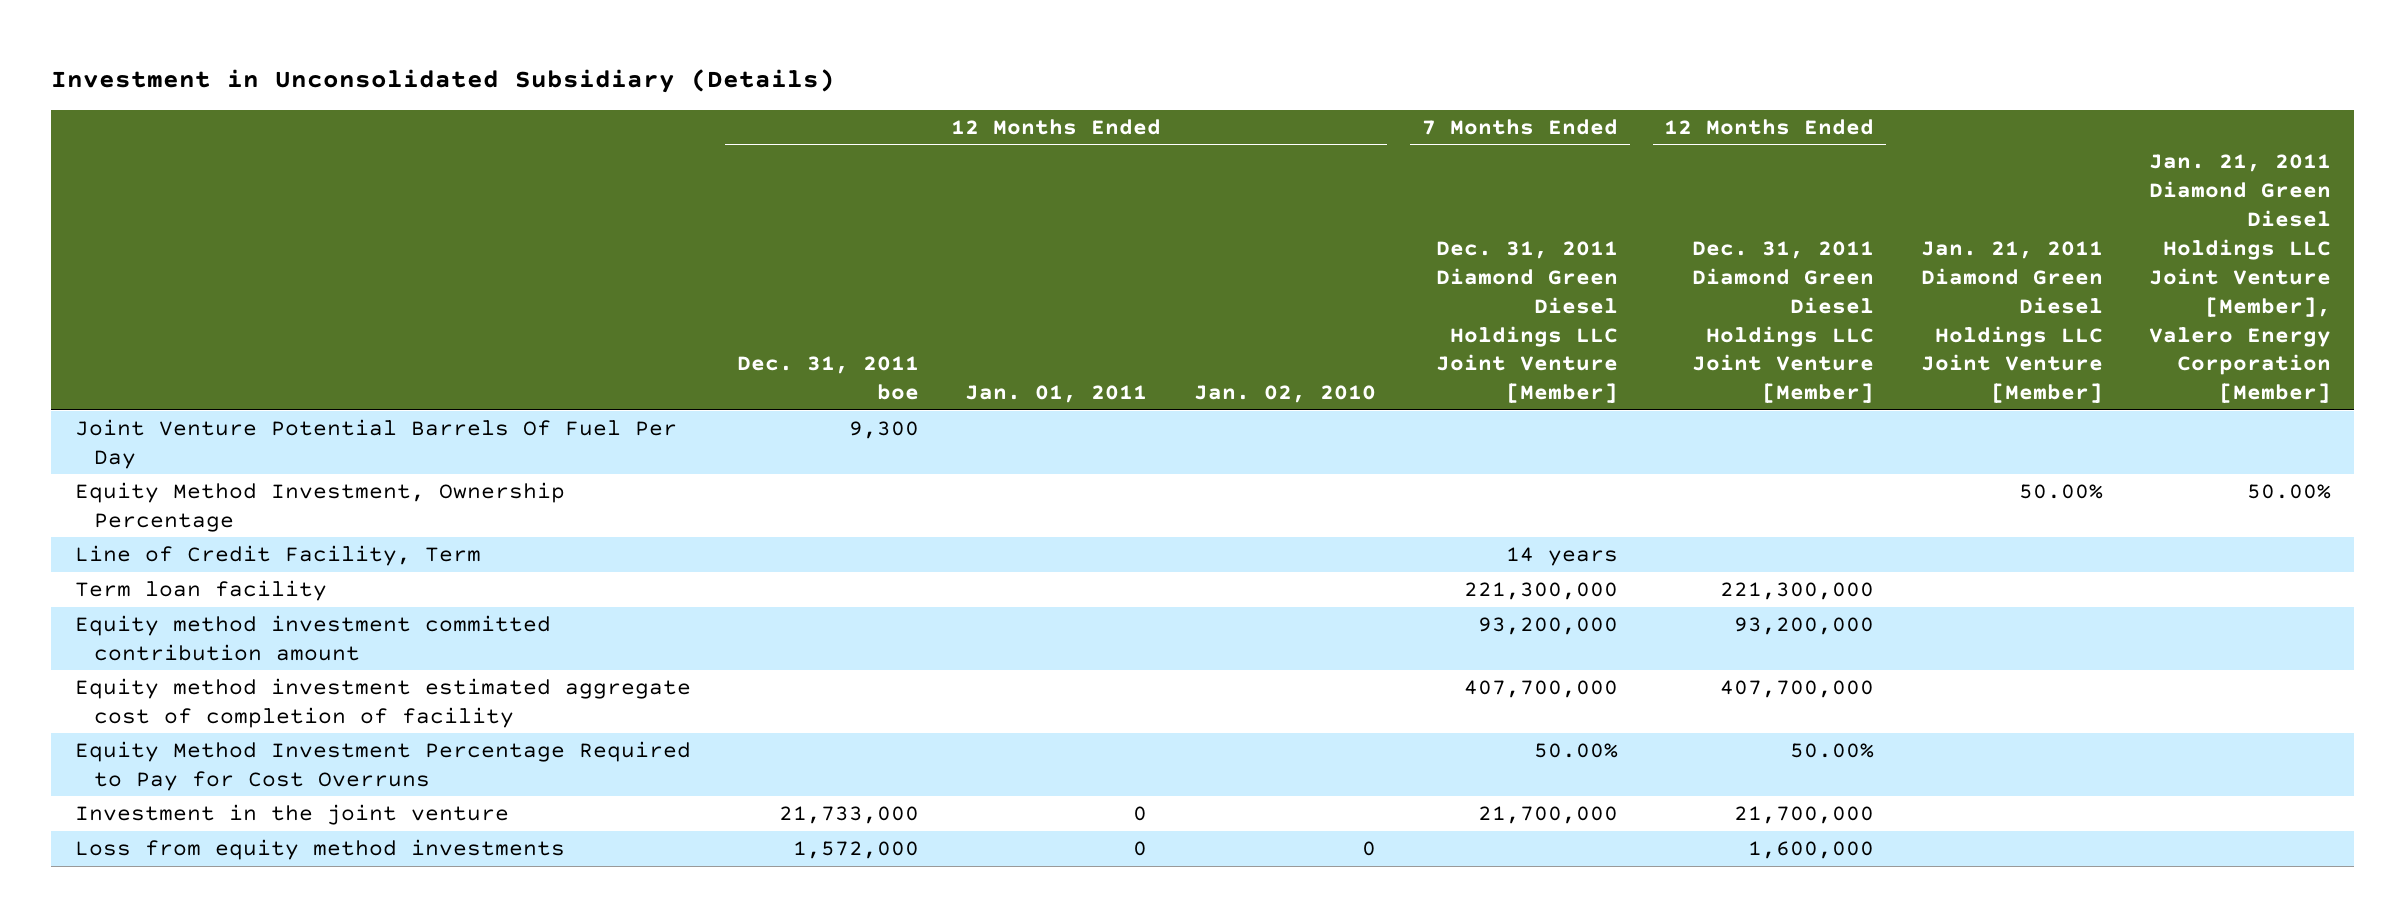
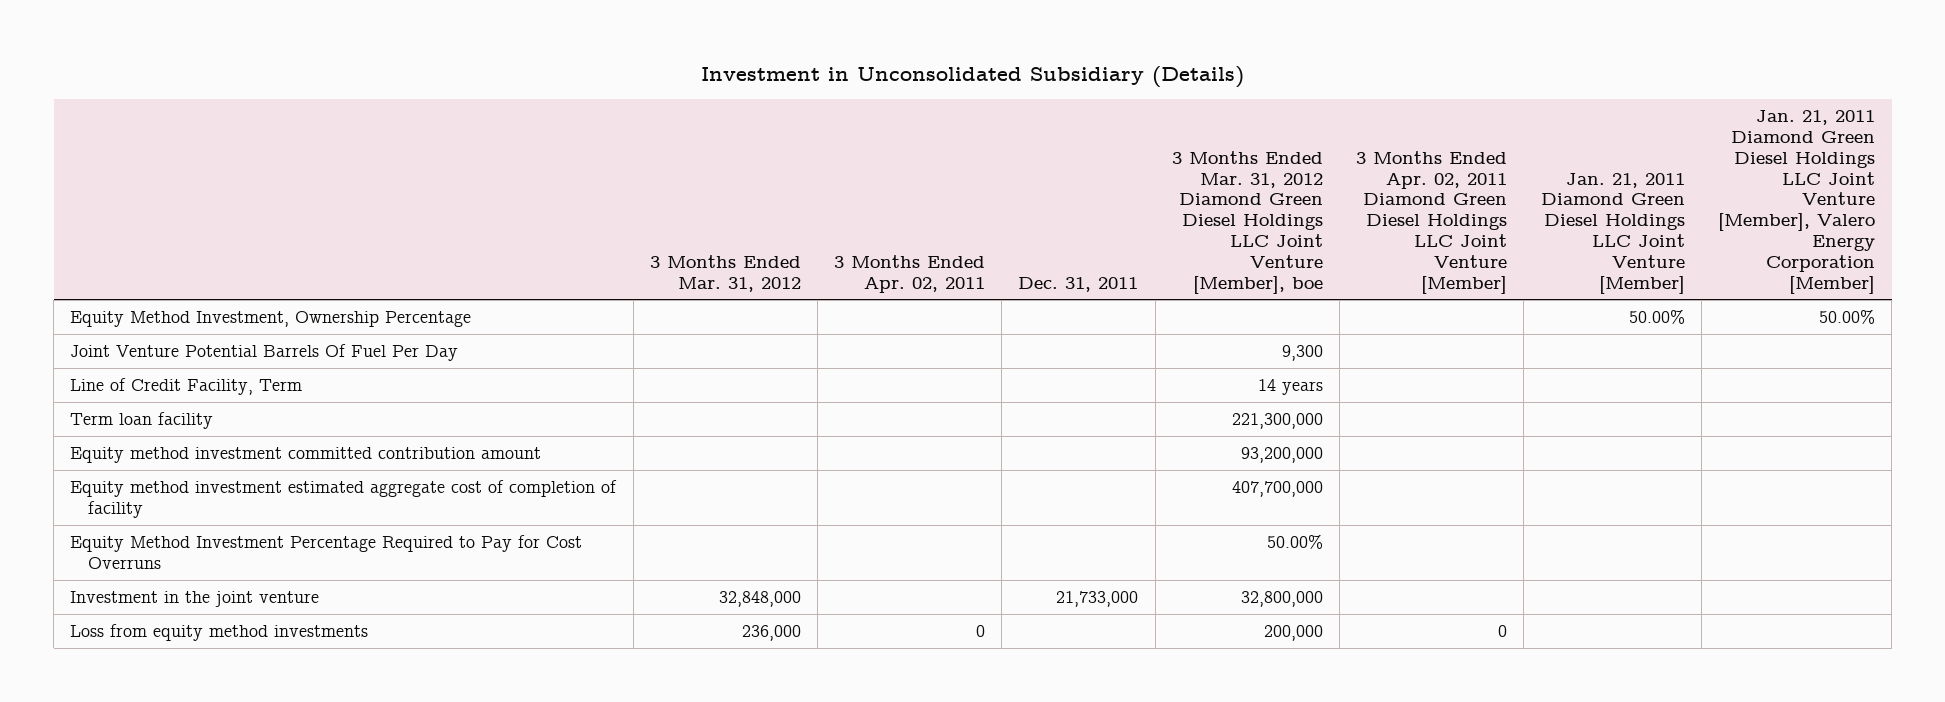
- | 12 Months Ended Dec. 31, 2011 boe | 12 Months Ended Jan. 01, 2011 | 12 Months Ended Jan. 02, 2010 | 7 Months Ended Dec. 31, 2011 Diamond Green Diesel Holdings LLC Joint Venture [Member] | 12 Months Ended Dec. 31, 2011 Diamond Green Diesel Holdings LLC Joint Venture [Member] | Jan. 21, 2011 Diamond Green Diesel Holdings LLC Joint Venture [Member] | Jan. 21, 2011 Diamond Green Diesel Holdings LLC Joint Venture [Member], Valero Energy Corporation [Member]
+ | 3 Months Ended Mar. 31, 2012 | 3 Months Ended Apr. 02, 2011 | Dec. 31, 2011 | 3 Months Ended Mar. 31, 2012 Diamond Green Diesel Holdings LLC Joint Venture [Member], boe | 3 Months Ended Apr. 02, 2011 Diamond Green Diesel Holdings LLC Joint Venture [Member] | Jan. 21, 2011 Diamond Green Diesel Holdings LLC Joint Venture [Member] | Jan. 21, 2011 Diamond Green Diesel Holdings LLC Joint Venture [Member], Valero Energy Corporation [Member]
moved down: Joint Venture Potential Barrels Of Fuel Per Day | | | | 9,300 | | |

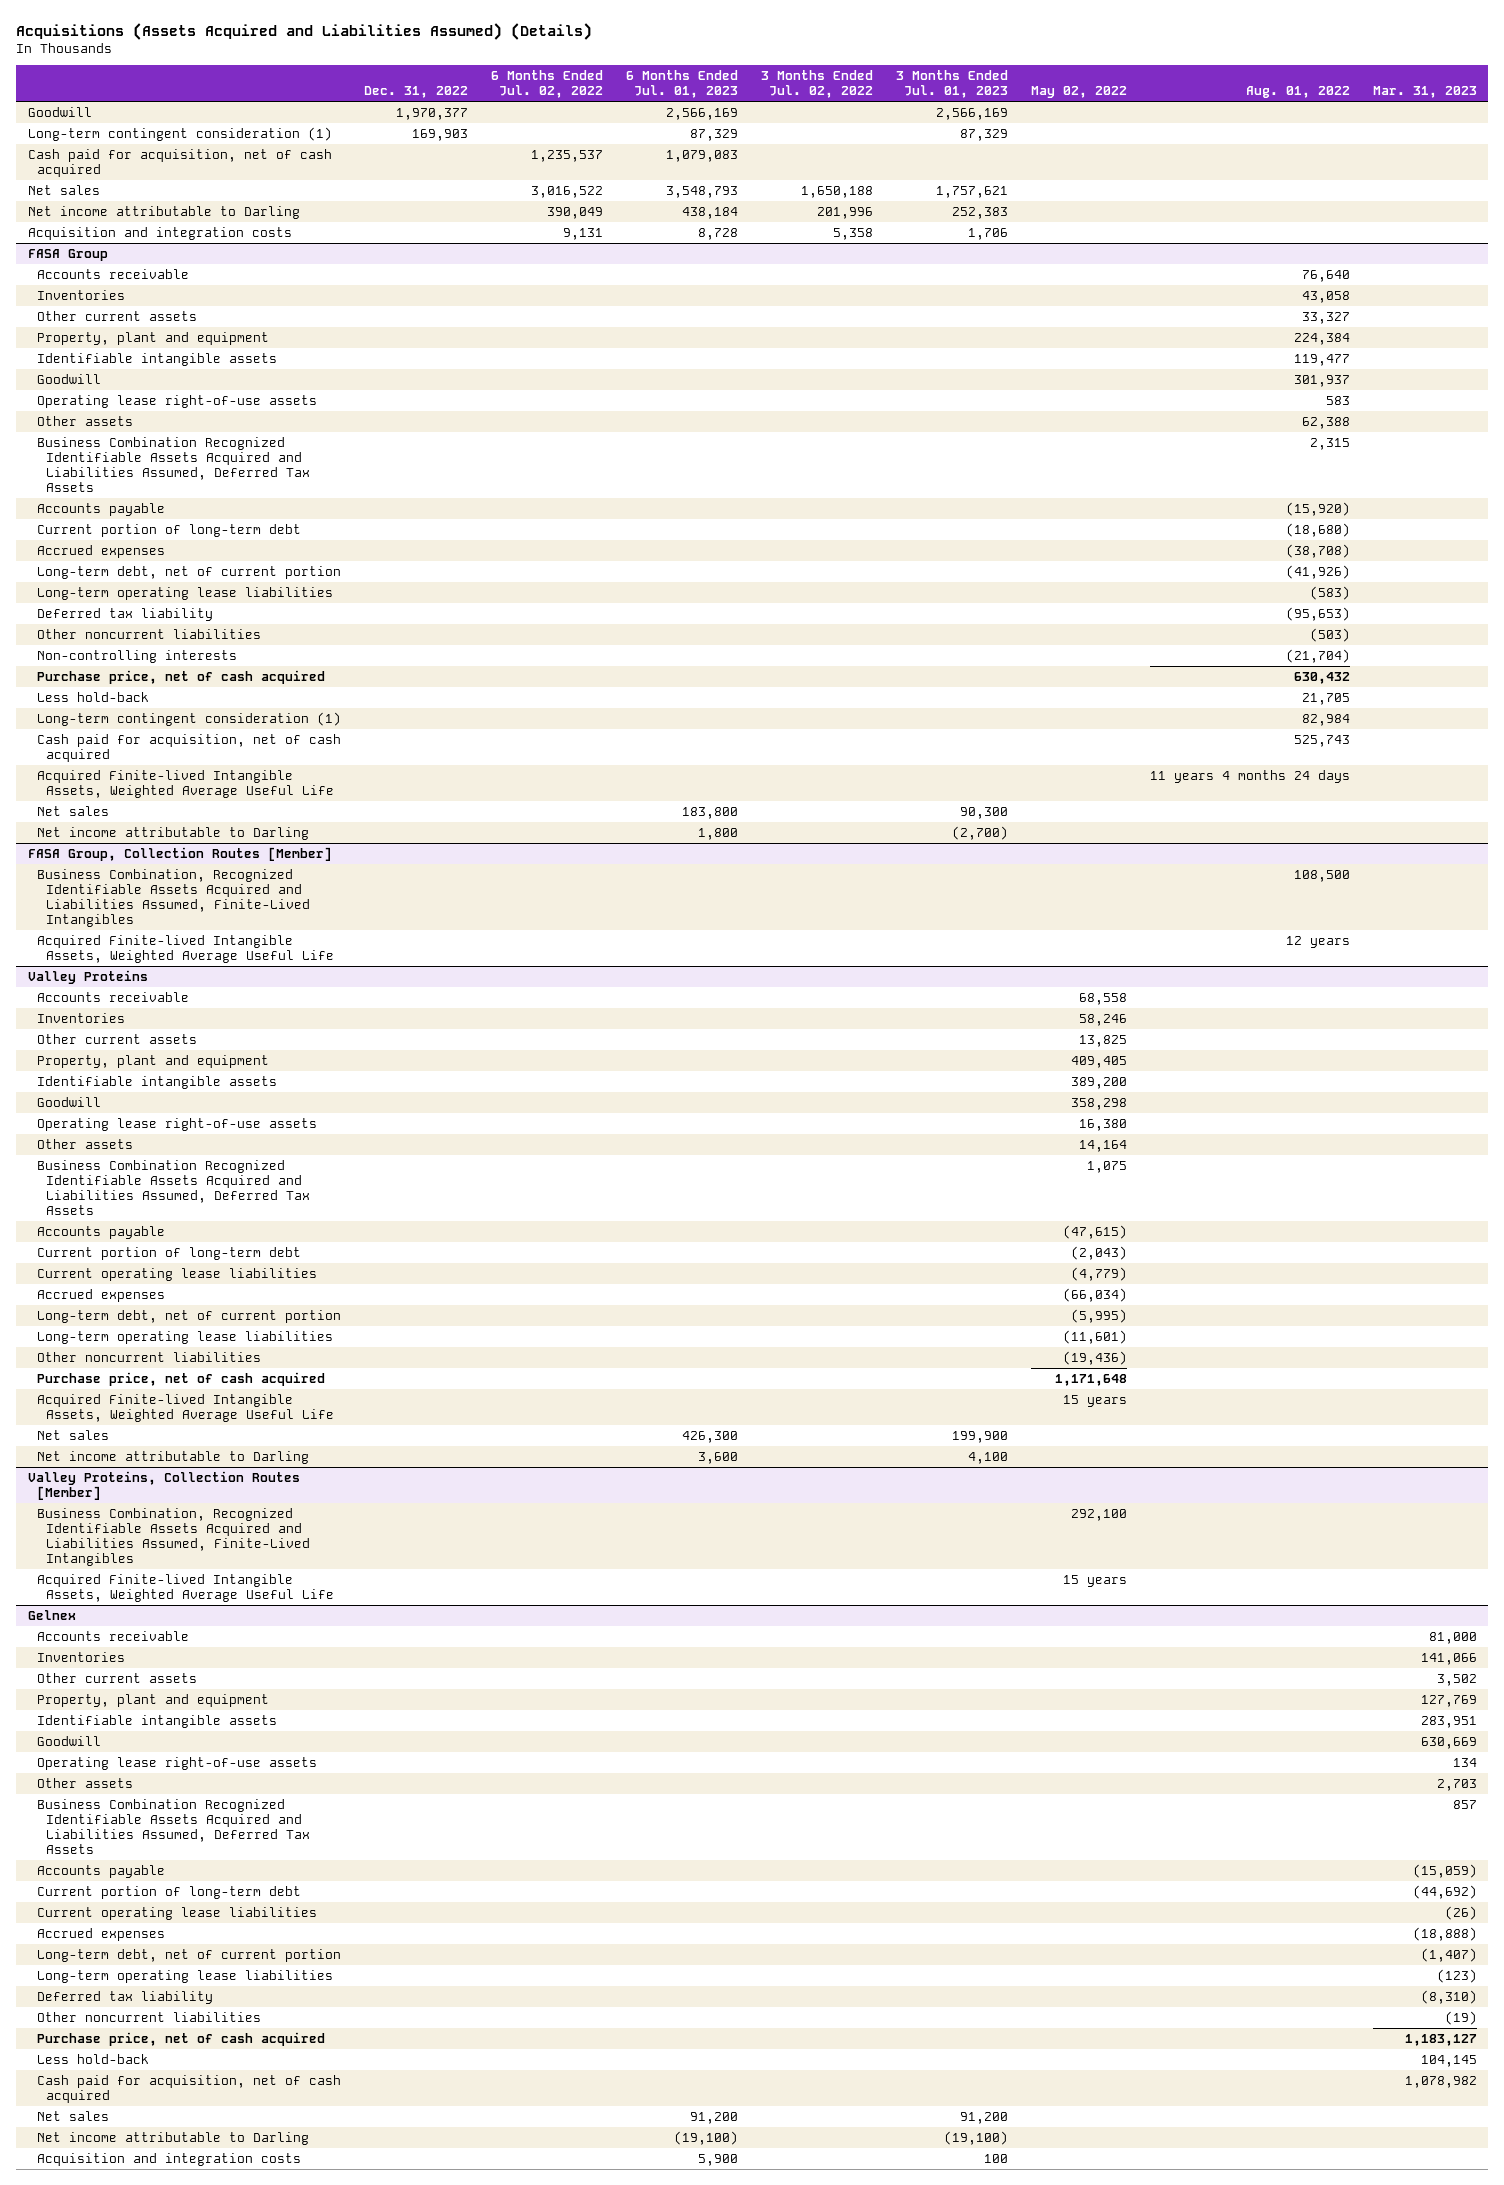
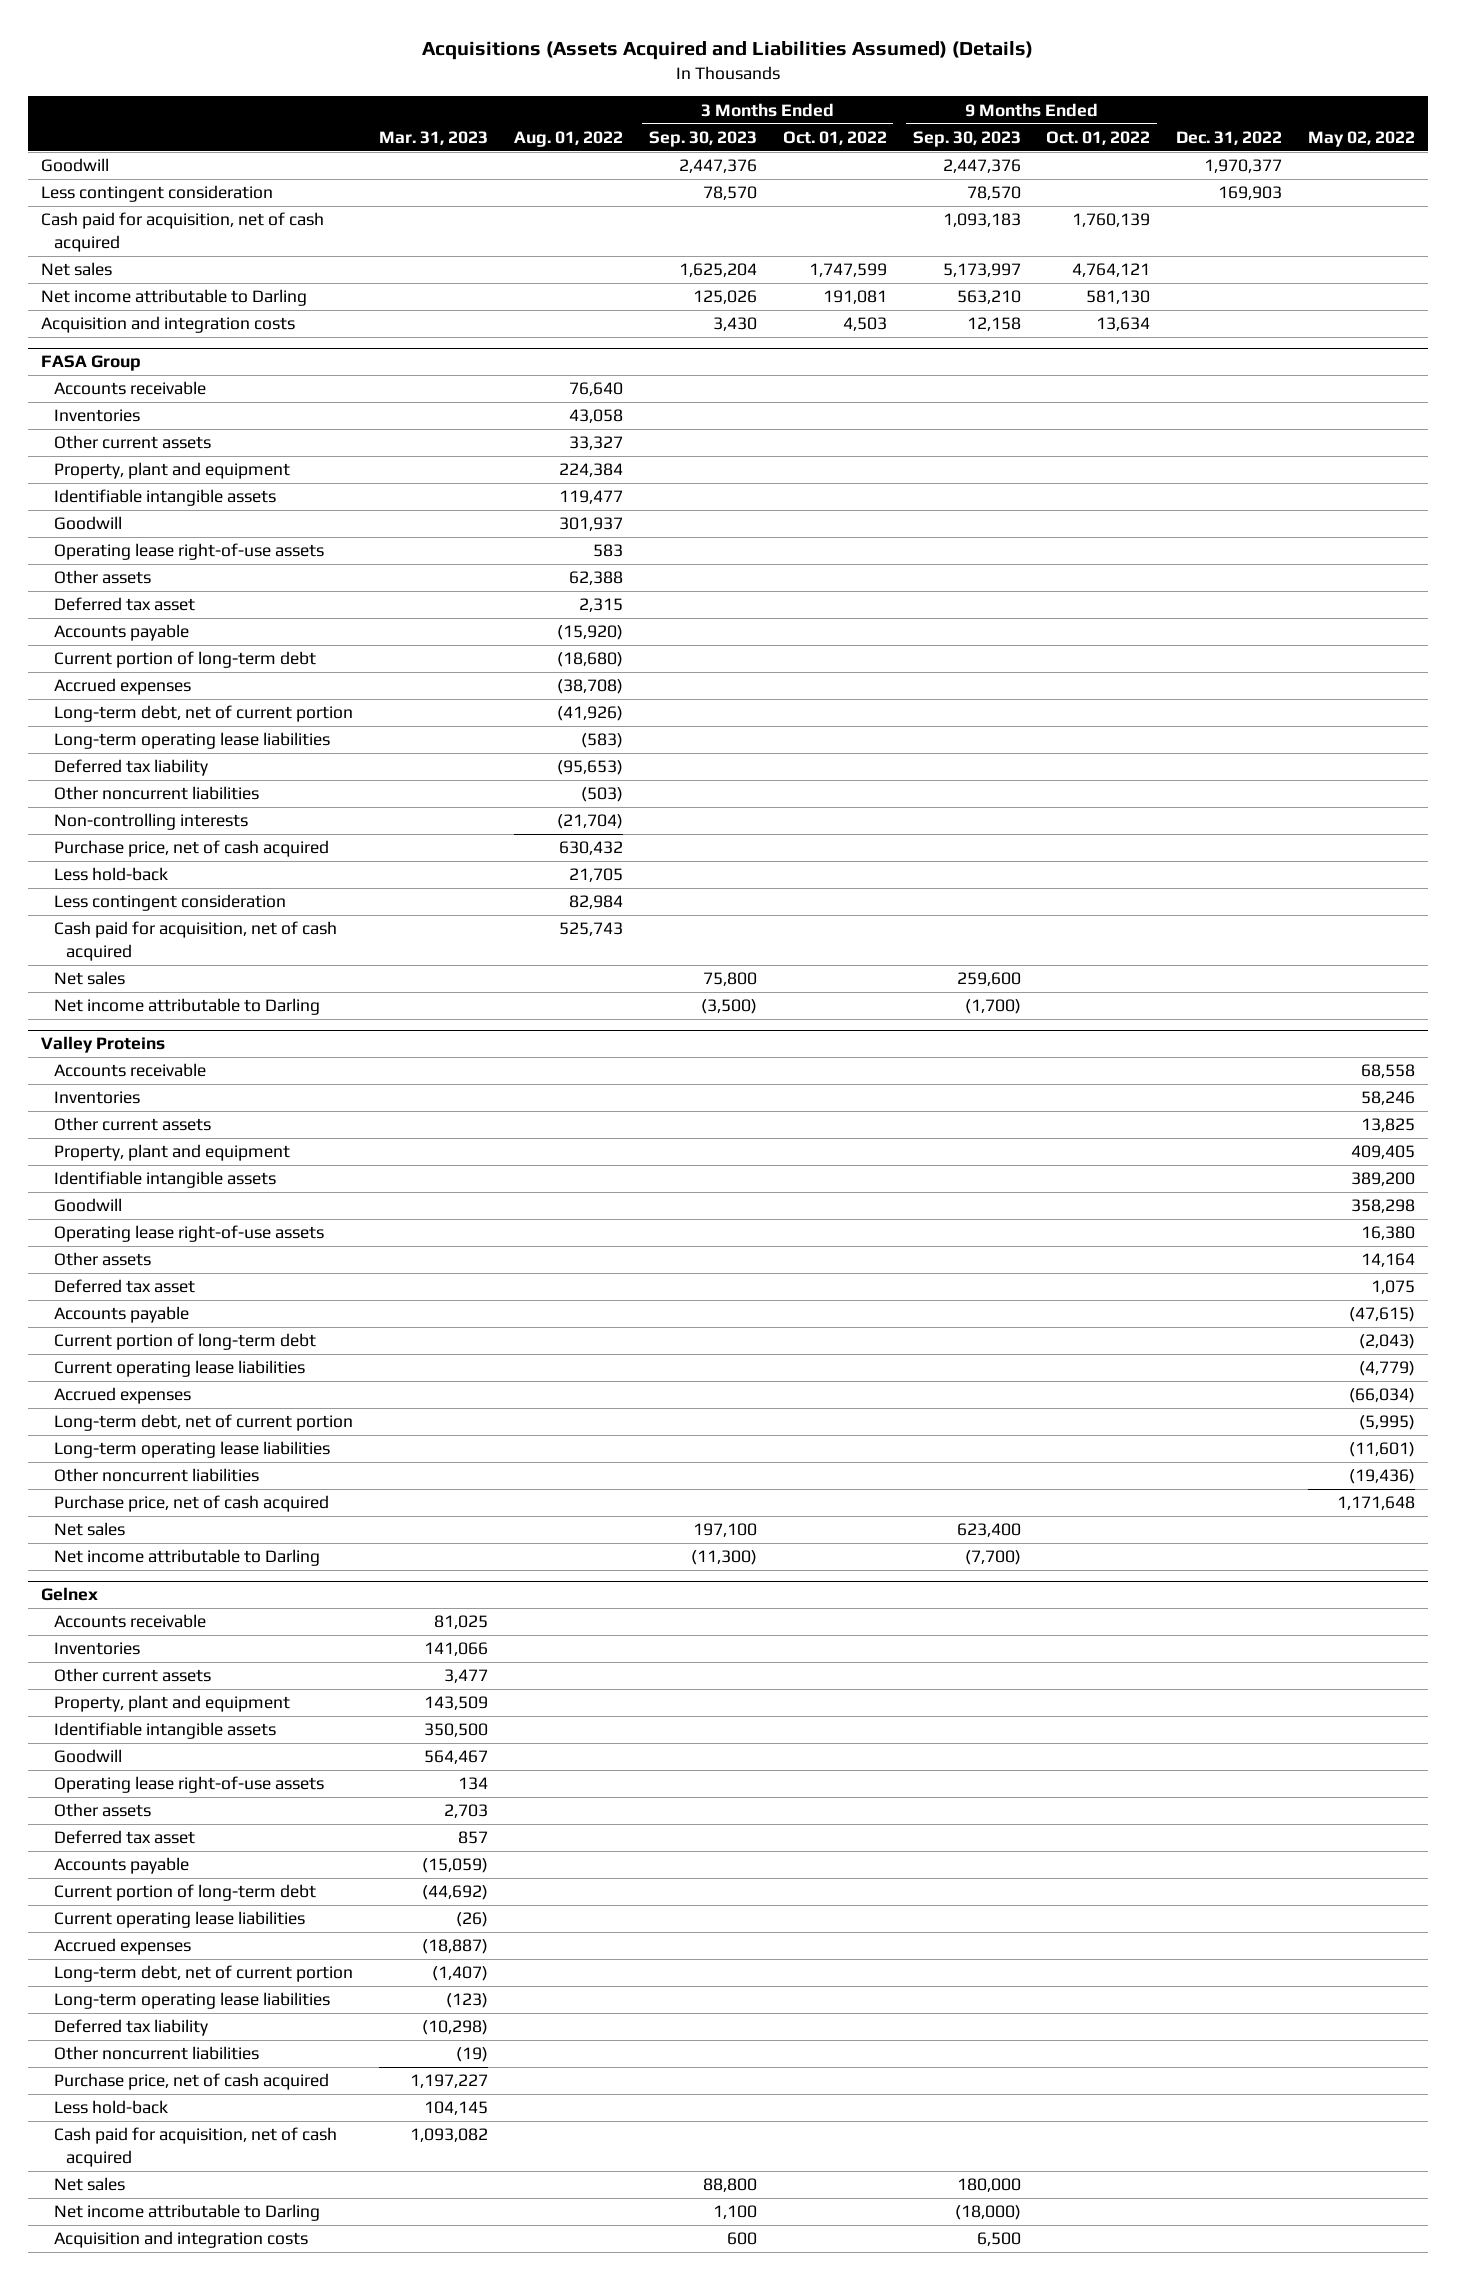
- | Dec. 31, 2022 | 6 Months Ended Jul. 02, 2022 | 6 Months Ended Jul. 01, 2023 | 3 Months Ended Jul. 02, 2022 | 3 Months Ended Jul. 01, 2023 | May 02, 2022 | Aug. 01, 2022 | Mar. 31, 2023
+ | Mar. 31, 2023 | Aug. 01, 2022 | 3 Months Ended Sep. 30, 2023 | 3 Months Ended Oct. 01, 2022 | 9 Months Ended Sep. 30, 2023 | 9 Months Ended Oct. 01, 2022 | Dec. 31, 2022 | May 02, 2022
- Long-term contingent consideration (1) | 169,903 | | 87,329 | | 87,329 | | |
+ Less contingent consideration | | | 78,570 | | 78,570 | | 169,903 |
@ FASA Group
- Business Combination Recognized Identifiable Assets Acquired and Liabilities Assumed, Deferred Tax Assets | | | | | | | 2,315 |
+ Deferred tax asset | | 2,315 | | | | | |
- Long-term contingent consideration (1) | | | | | | | 82,984 |
+ Less contingent consideration | | 82,984 | | | | | |
- Acquired Finite-lived Intangible Assets, Weighted Average Useful Life | | | | | | | 11 years 4 months 24 days |
- FASA Group, Collection Routes [Member]
- Business Combination, Recognized Identifiable Assets Acquired and Liabilities Assumed, Finite-Lived Intangibles | | | | | | | 108,500 |
- Acquired Finite-lived Intangible Assets, Weighted Average Useful Life | | | | | | | 12 years |
@ Valley Proteins
- Business Combination Recognized Identifiable Assets Acquired and Liabilities Assumed, Deferred Tax Assets | | | | | | 1,075 | |
+ Deferred tax asset | | | | | | | | 1,075
- Acquired Finite-lived Intangible Assets, Weighted Average Useful Life | | | | | | 15 years | |
- Valley Proteins, Collection Routes [Member]
- Business Combination, Recognized Identifiable Assets Acquired and Liabilities Assumed, Finite-Lived Intangibles | | | | | | 292,100 | |
- Acquired Finite-lived Intangible Assets, Weighted Average Useful Life | | | | | | 15 years | |
@ Gelnex
- Accounts receivable | | | | | | | | 81,000
+ Accounts receivable | 81,025 | | | | | | |
- Other current assets | | | | | | | | 3,502
- Property, plant and equipment | | | | | | | | 127,769
- Identifiable intangible assets | | | | | | | | 283,951
- Goodwill | | | | | | | | 630,669
+ Other current assets | 3,477 | | | | | | |
+ Property, plant and equipment | 143,509 | | | | | | |
+ Identifiable intangible assets | 350,500 | | | | | | |
+ Goodwill | 564,467 | | | | | | |
- Business Combination Recognized Identifiable Assets Acquired and Liabilities Assumed, Deferred Tax Assets | | | | | | | | 857
+ Deferred tax asset | 857 | | | | | | |
- Accrued expenses | | | | | | | | (18,888)
+ Accrued expenses | (18,887) | | | | | | |
- Deferred tax liability | | | | | | | | (8,310)
+ Deferred tax liability | (10,298) | | | | | | |
- Purchase price, net of cash acquired | | | | | | | | 1,183,127
+ Purchase price, net of cash acquired | 1,197,227 | | | | | | |
- Cash paid for acquisition, net of cash acquired | | | | | | | | 1,078,982
+ Cash paid for acquisition, net of cash acquired | 1,093,082 | | | | | | |

